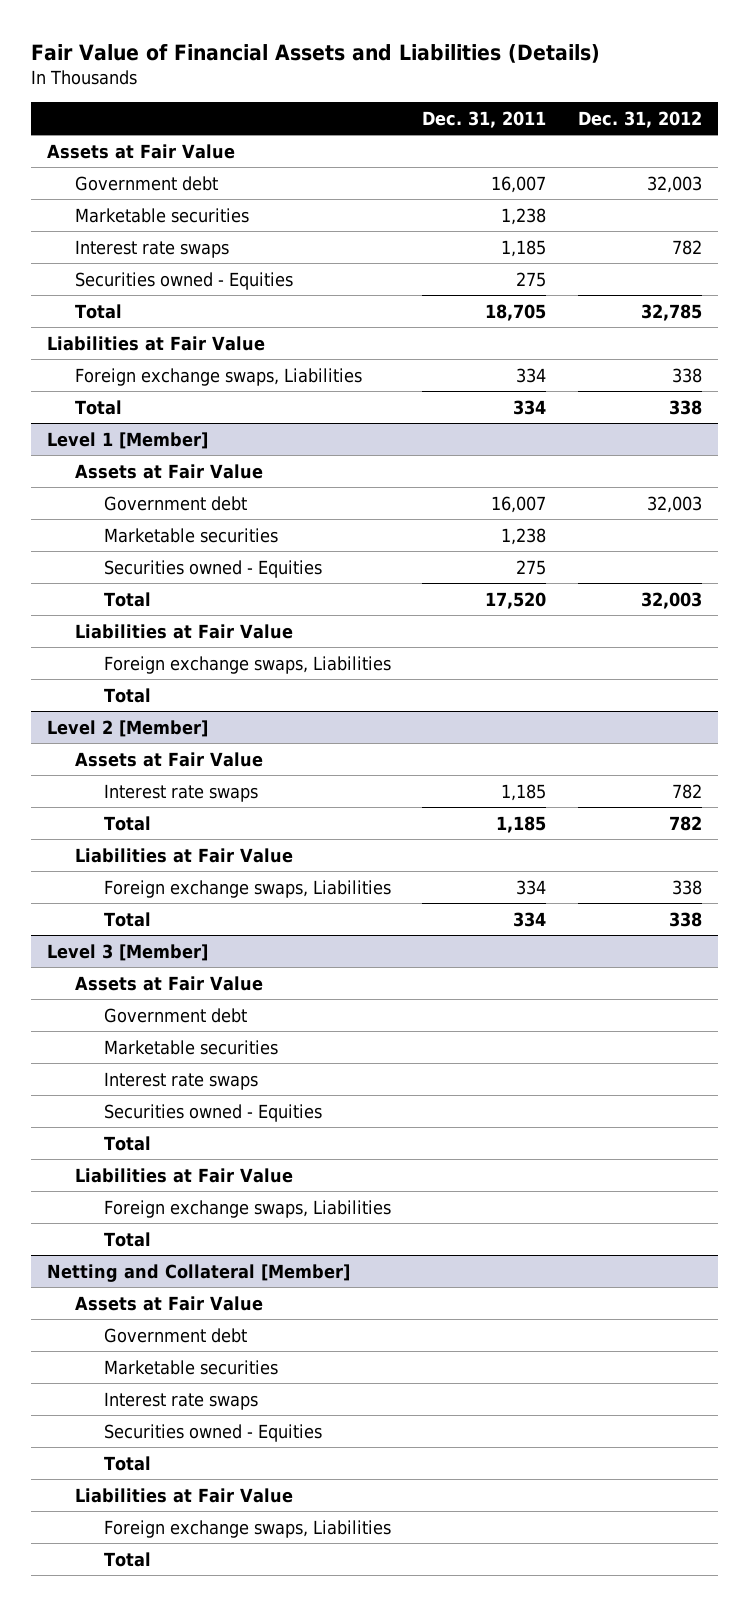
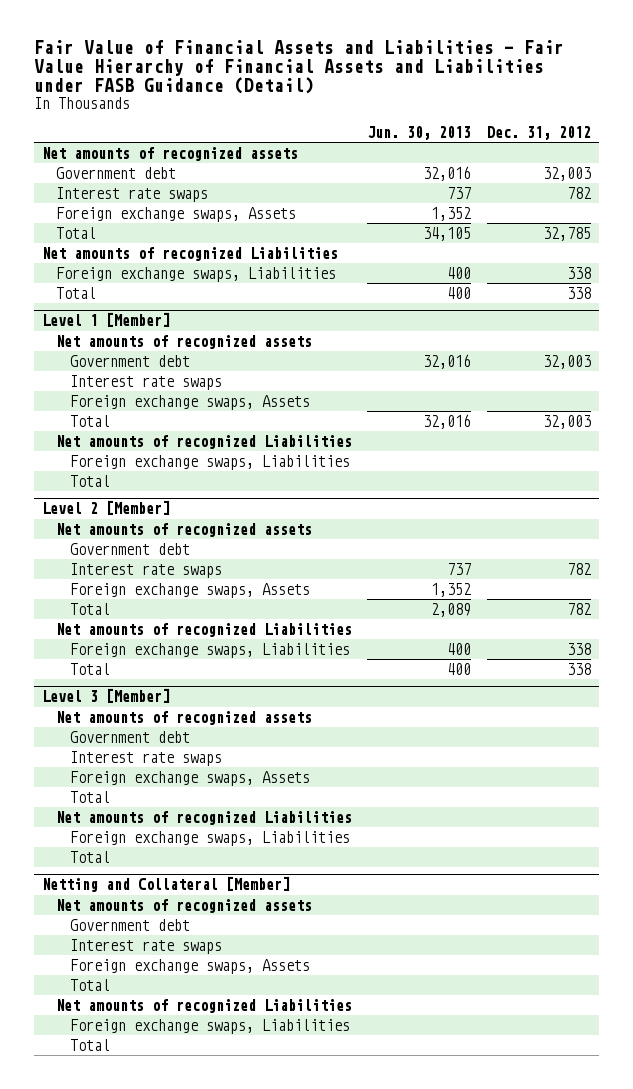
- Fair Value of Financial Assets and Liabilities (Details)
+ Fair Value of Financial Assets and Liabilities - Fair Value Hierarchy of Financial Assets and Liabilities under FASB Guidance (Detail)
- | Dec. 31, 2011 | Dec. 31, 2012
+ | Jun. 30, 2013 | Dec. 31, 2012
- Assets at Fair Value
+ Net amounts of recognized assets
- Marketable securities | 1,238 |
- Securities owned - Equities | 275 |
+ Foreign exchange swaps, Assets | 1,352 |
- Liabilities at Fair Value
+ Net amounts of recognized Liabilities
@ Level 1 [Member]
- Assets at Fair Value
+ Net amounts of recognized assets
- Marketable securities | 1,238 |
- Securities owned - Equities | 275 |
+ Interest rate swaps
+ Foreign exchange swaps, Assets
- Liabilities at Fair Value
+ Net amounts of recognized Liabilities
@ Level 2 [Member]
- Assets at Fair Value
+ Net amounts of recognized assets
+ Government debt
+ Foreign exchange swaps, Assets | 1,352 |
- Liabilities at Fair Value
+ Net amounts of recognized Liabilities
@ Level 3 [Member]
- Assets at Fair Value
+ Net amounts of recognized assets
- Marketable securities
- Securities owned - Equities
+ Foreign exchange swaps, Assets
- Liabilities at Fair Value
+ Net amounts of recognized Liabilities
@ Netting and Collateral [Member]
- Assets at Fair Value
+ Net amounts of recognized assets
- Marketable securities
- Securities owned - Equities
+ Foreign exchange swaps, Assets
- Liabilities at Fair Value
+ Net amounts of recognized Liabilities

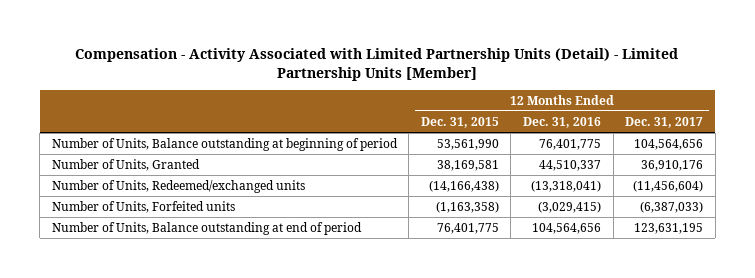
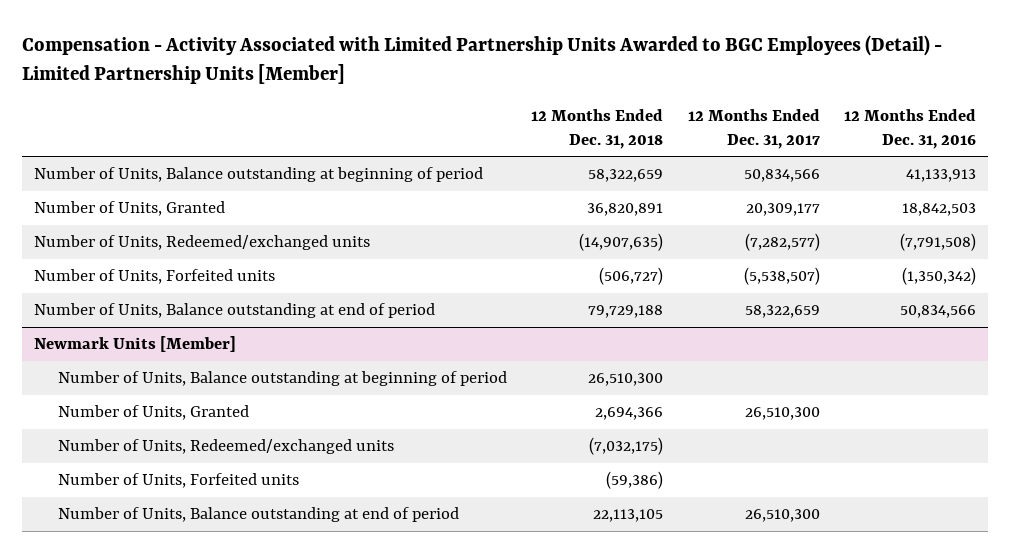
- Compensation - Activity Associated with Limited Partnership Units (Detail) - Limited Partnership Units [Member]
+ Compensation - Activity Associated with Limited Partnership Units Awarded to BGC Employees (Detail) - Limited Partnership Units [Member]
- | 12 Months Ended Dec. 31, 2015 | 12 Months Ended Dec. 31, 2016 | 12 Months Ended Dec. 31, 2017
+ | 12 Months Ended Dec. 31, 2018 | 12 Months Ended Dec. 31, 2017 | 12 Months Ended Dec. 31, 2016
- Number of Units, Balance outstanding at beginning of period | 53,561,990 | 76,401,775 | 104,564,656
- Number of Units, Granted | 38,169,581 | 44,510,337 | 36,910,176
- Number of Units, Redeemed/exchanged units | (14,166,438) | (13,318,041) | (11,456,604)
- Number of Units, Forfeited units | (1,163,358) | (3,029,415) | (6,387,033)
- Number of Units, Balance outstanding at end of period | 76,401,775 | 104,564,656 | 123,631,195
+ Number of Units, Balance outstanding at beginning of period | 58,322,659 | 50,834,566 | 41,133,913
+ Number of Units, Granted | 36,820,891 | 20,309,177 | 18,842,503
+ Number of Units, Redeemed/exchanged units | (14,907,635) | (7,282,577) | (7,791,508)
+ Number of Units, Forfeited units | (506,727) | (5,538,507) | (1,350,342)
+ Number of Units, Balance outstanding at end of period | 79,729,188 | 58,322,659 | 50,834,566
+ Newmark Units [Member]
+ Number of Units, Balance outstanding at beginning of period | 26,510,300 | |
+ Number of Units, Granted | 2,694,366 | 26,510,300 |
+ Number of Units, Redeemed/exchanged units | (7,032,175) | |
+ Number of Units, Forfeited units | (59,386) | |
+ Number of Units, Balance outstanding at end of period | 22,113,105 | 26,510,300 |

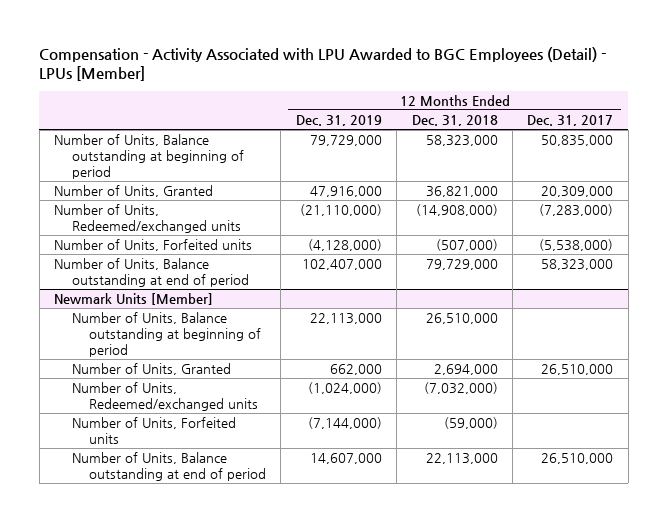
- Compensation - Activity Associated with Limited Partnership Units Awarded to BGC Employees (Detail) - Limited Partnership Units [Member]
+ Compensation - Activity Associated with LPU Awarded to BGC Employees (Detail) - LPUs [Member]
- | 12 Months Ended Dec. 31, 2018 | 12 Months Ended Dec. 31, 2017 | 12 Months Ended Dec. 31, 2016
+ | 12 Months Ended Dec. 31, 2019 | 12 Months Ended Dec. 31, 2018 | 12 Months Ended Dec. 31, 2017
- Number of Units, Balance outstanding at beginning of period | 58,322,659 | 50,834,566 | 41,133,913
- Number of Units, Granted | 36,820,891 | 20,309,177 | 18,842,503
- Number of Units, Redeemed/exchanged units | (14,907,635) | (7,282,577) | (7,791,508)
- Number of Units, Forfeited units | (506,727) | (5,538,507) | (1,350,342)
- Number of Units, Balance outstanding at end of period | 79,729,188 | 58,322,659 | 50,834,566
+ Number of Units, Balance outstanding at beginning of period | 79,729,000 | 58,323,000 | 50,835,000
+ Number of Units, Granted | 47,916,000 | 36,821,000 | 20,309,000
+ Number of Units, Redeemed/exchanged units | (21,110,000) | (14,908,000) | (7,283,000)
+ Number of Units, Forfeited units | (4,128,000) | (507,000) | (5,538,000)
+ Number of Units, Balance outstanding at end of period | 102,407,000 | 79,729,000 | 58,323,000
@ Newmark Units [Member]
- Number of Units, Balance outstanding at beginning of period | 26,510,300 | |
- Number of Units, Granted | 2,694,366 | 26,510,300 |
- Number of Units, Redeemed/exchanged units | (7,032,175) | |
- Number of Units, Forfeited units | (59,386) | |
- Number of Units, Balance outstanding at end of period | 22,113,105 | 26,510,300 |
+ Number of Units, Balance outstanding at beginning of period | 22,113,000 | 26,510,000 |
+ Number of Units, Granted | 662,000 | 2,694,000 | 26,510,000
+ Number of Units, Redeemed/exchanged units | (1,024,000) | (7,032,000) |
+ Number of Units, Forfeited units | (7,144,000) | (59,000) |
+ Number of Units, Balance outstanding at end of period | 14,607,000 | 22,113,000 | 26,510,000

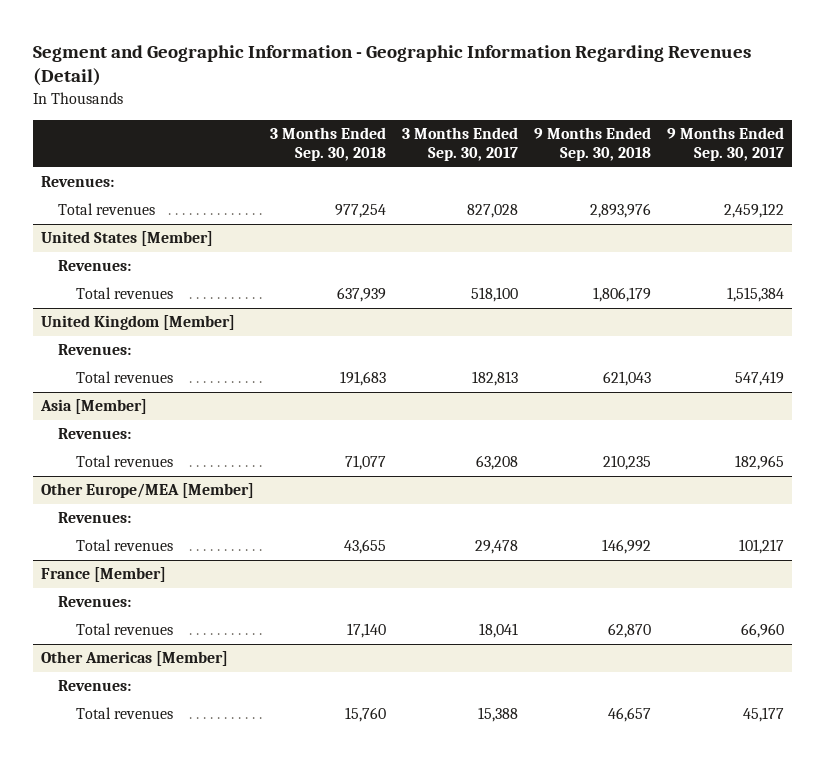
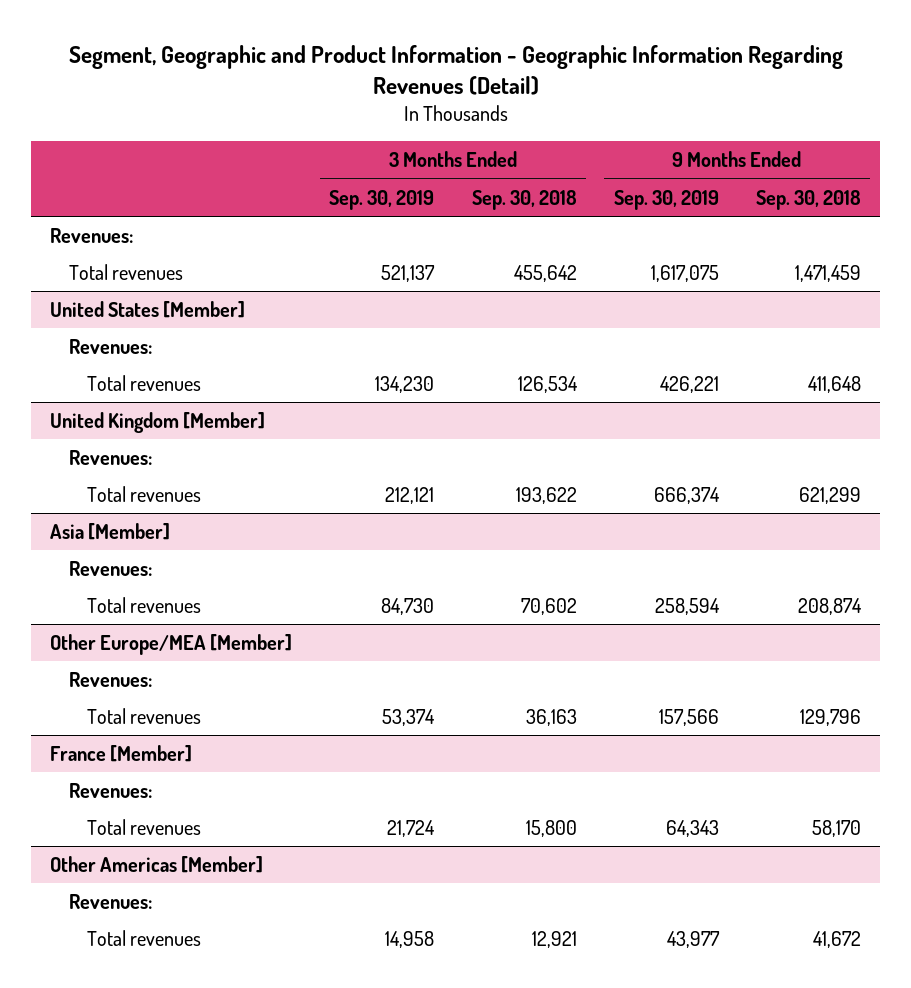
- Segment and Geographic Information - Geographic Information Regarding Revenues (Detail)
+ Segment, Geographic and Product Information - Geographic Information Regarding Revenues (Detail)
- | 3 Months Ended Sep. 30, 2018 | 3 Months Ended Sep. 30, 2017 | 9 Months Ended Sep. 30, 2018 | 9 Months Ended Sep. 30, 2017
+ | 3 Months Ended Sep. 30, 2019 | 3 Months Ended Sep. 30, 2018 | 9 Months Ended Sep. 30, 2019 | 9 Months Ended Sep. 30, 2018
- Total revenues | 977,254 | 827,028 | 2,893,976 | 2,459,122
+ Total revenues | 521,137 | 455,642 | 1,617,075 | 1,471,459
@ United States [Member]
- Total revenues | 637,939 | 518,100 | 1,806,179 | 1,515,384
+ Total revenues | 134,230 | 126,534 | 426,221 | 411,648
@ United Kingdom [Member]
- Total revenues | 191,683 | 182,813 | 621,043 | 547,419
+ Total revenues | 212,121 | 193,622 | 666,374 | 621,299
@ Asia [Member]
- Total revenues | 71,077 | 63,208 | 210,235 | 182,965
+ Total revenues | 84,730 | 70,602 | 258,594 | 208,874
@ Other Europe/MEA [Member]
- Total revenues | 43,655 | 29,478 | 146,992 | 101,217
+ Total revenues | 53,374 | 36,163 | 157,566 | 129,796
@ France [Member]
- Total revenues | 17,140 | 18,041 | 62,870 | 66,960
+ Total revenues | 21,724 | 15,800 | 64,343 | 58,170
@ Other Americas [Member]
- Total revenues | 15,760 | 15,388 | 46,657 | 45,177
+ Total revenues | 14,958 | 12,921 | 43,977 | 41,672

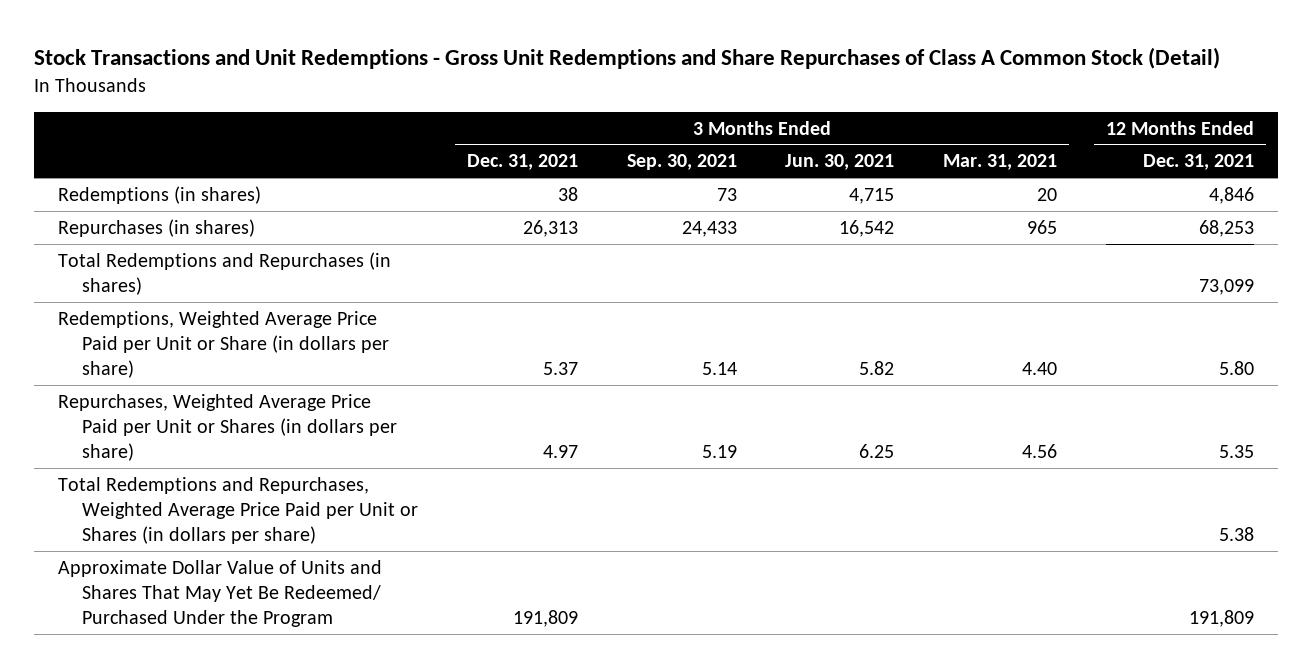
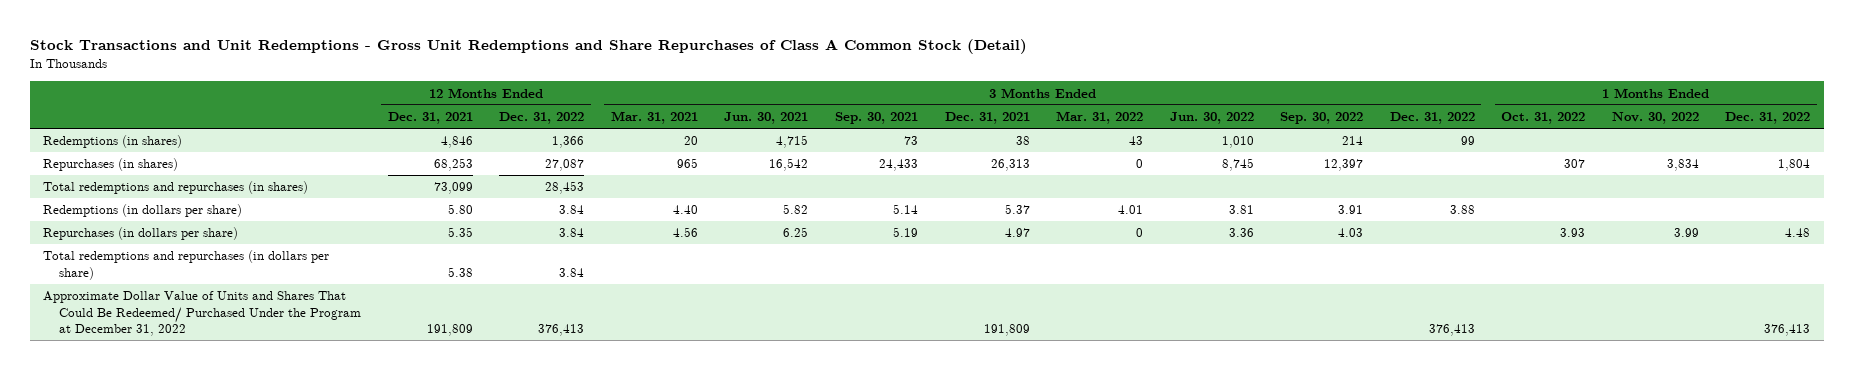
- | 3 Months Ended Dec. 31, 2021 | 3 Months Ended Sep. 30, 2021 | 3 Months Ended Jun. 30, 2021 | 3 Months Ended Mar. 31, 2021 | 12 Months Ended Dec. 31, 2021
+ | 12 Months Ended Dec. 31, 2021 | 12 Months Ended Dec. 31, 2022 | 3 Months Ended Mar. 31, 2021 | 3 Months Ended Jun. 30, 2021 | 3 Months Ended Sep. 30, 2021 | 3 Months Ended Dec. 31, 2021 | 3 Months Ended Mar. 31, 2022 | 3 Months Ended Jun. 30, 2022 | 3 Months Ended Sep. 30, 2022 | 3 Months Ended Dec. 31, 2022 | 1 Months Ended Oct. 31, 2022 | 1 Months Ended Nov. 30, 2022 | 1 Months Ended Dec. 31, 2022
- Total Redemptions and Repurchases (in shares) | | | | | 73,099
- Redemptions, Weighted Average Price Paid per Unit or Share (in dollars per share) | 5.37 | 5.14 | 5.82 | 4.40 | 5.80
- Repurchases, Weighted Average Price Paid per Unit or Shares (in dollars per share) | 4.97 | 5.19 | 6.25 | 4.56 | 5.35
- Total Redemptions and Repurchases, Weighted Average Price Paid per Unit or Shares (in dollars per share) | | | | | 5.38
- Approximate Dollar Value of Units and Shares That May Yet Be Redeemed/ Purchased Under the Program | 191,809 | | | | 191,809
+ Total redemptions and repurchases (in shares) | 73,099 | 28,453 | | | | | | | | | | |
+ Redemptions (in dollars per share) | 5.80 | 3.84 | 4.40 | 5.82 | 5.14 | 5.37 | 4.01 | 3.81 | 3.91 | 3.88 | | |
+ Repurchases (in dollars per share) | 5.35 | 3.84 | 4.56 | 6.25 | 5.19 | 4.97 | 0 | 3.36 | 4.03 | | 3.93 | 3.99 | 4.48
+ Total redemptions and repurchases (in dollars per share) | 5.38 | 3.84 | | | | | | | | | | |
+ Approximate Dollar Value of Units and Shares That Could Be Redeemed/ Purchased Under the Program at December 31, 2022 | 191,809 | 376,413 | | | | 191,809 | | | | 376,413 | | | 376,413

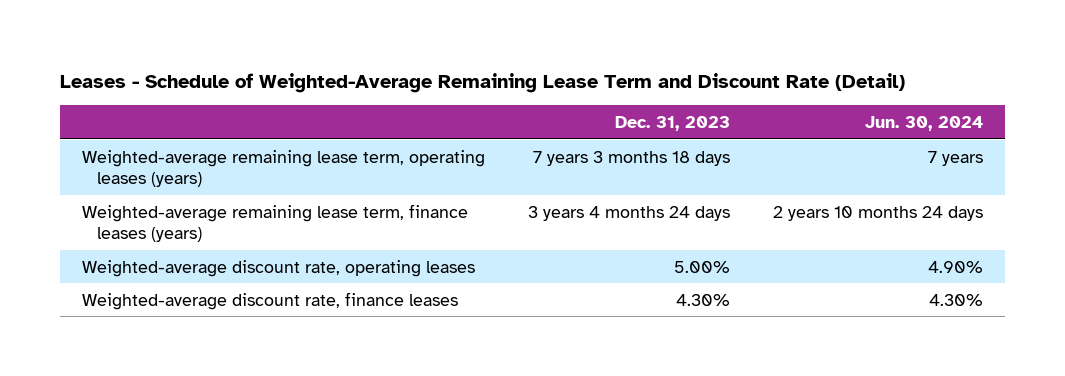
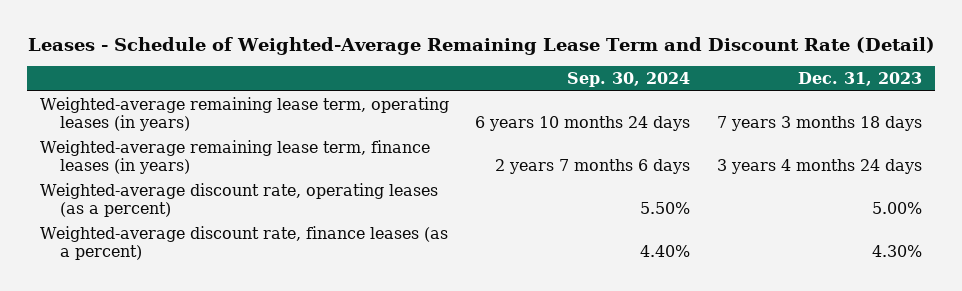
- | Dec. 31, 2023 | Jun. 30, 2024
+ | Sep. 30, 2024 | Dec. 31, 2023
- Weighted-average remaining lease term, operating leases (years) | 7 years 3 months 18 days | 7 years
- Weighted-average remaining lease term, finance leases (years) | 3 years 4 months 24 days | 2 years 10 months 24 days
- Weighted-average discount rate, operating leases | 5.00% | 4.90%
- Weighted-average discount rate, finance leases | 4.30% | 4.30%
+ Weighted-average remaining lease term, operating leases (in years) | 6 years 10 months 24 days | 7 years 3 months 18 days
+ Weighted-average remaining lease term, finance leases (in years) | 2 years 7 months 6 days | 3 years 4 months 24 days
+ Weighted-average discount rate, operating leases (as a percent) | 5.50% | 5.00%
+ Weighted-average discount rate, finance leases (as a percent) | 4.40% | 4.30%

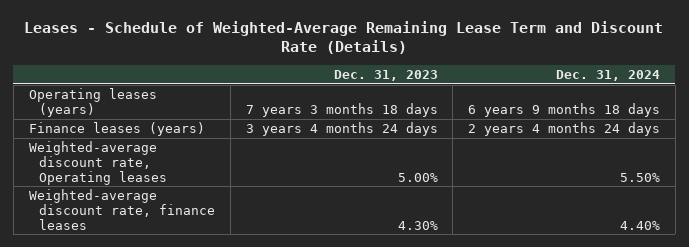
- Leases - Schedule of Weighted-Average Remaining Lease Term and Discount Rate (Detail)
+ Leases - Schedule of Weighted-Average Remaining Lease Term and Discount Rate (Details)
- | Sep. 30, 2024 | Dec. 31, 2023
+ | Dec. 31, 2023 | Dec. 31, 2024
- Weighted-average remaining lease term, operating leases (in years) | 6 years 10 months 24 days | 7 years 3 months 18 days
- Weighted-average remaining lease term, finance leases (in years) | 2 years 7 months 6 days | 3 years 4 months 24 days
- Weighted-average discount rate, operating leases (as a percent) | 5.50% | 5.00%
- Weighted-average discount rate, finance leases (as a percent) | 4.40% | 4.30%
+ Operating leases (years) | 7 years 3 months 18 days | 6 years 9 months 18 days
+ Finance leases (years) | 3 years 4 months 24 days | 2 years 4 months 24 days
+ Weighted-average discount rate, Operating leases | 5.00% | 5.50%
+ Weighted-average discount rate, finance leases | 4.30% | 4.40%

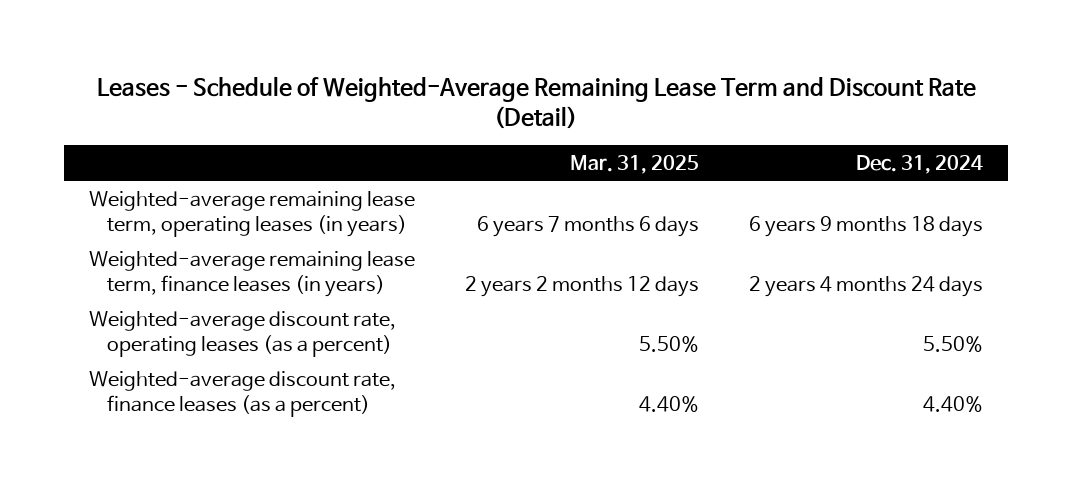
- Leases - Schedule of Weighted-Average Remaining Lease Term and Discount Rate (Details)
+ Leases - Schedule of Weighted-Average Remaining Lease Term and Discount Rate (Detail)
- | Dec. 31, 2023 | Dec. 31, 2024
+ | Mar. 31, 2025 | Dec. 31, 2024
- Operating leases (years) | 7 years 3 months 18 days | 6 years 9 months 18 days
- Finance leases (years) | 3 years 4 months 24 days | 2 years 4 months 24 days
- Weighted-average discount rate, Operating leases | 5.00% | 5.50%
- Weighted-average discount rate, finance leases | 4.30% | 4.40%
+ Weighted-average remaining lease term, operating leases (in years) | 6 years 7 months 6 days | 6 years 9 months 18 days
+ Weighted-average remaining lease term, finance leases (in years) | 2 years 2 months 12 days | 2 years 4 months 24 days
+ Weighted-average discount rate, operating leases (as a percent) | 5.50% | 5.50%
+ Weighted-average discount rate, finance leases (as a percent) | 4.40% | 4.40%

